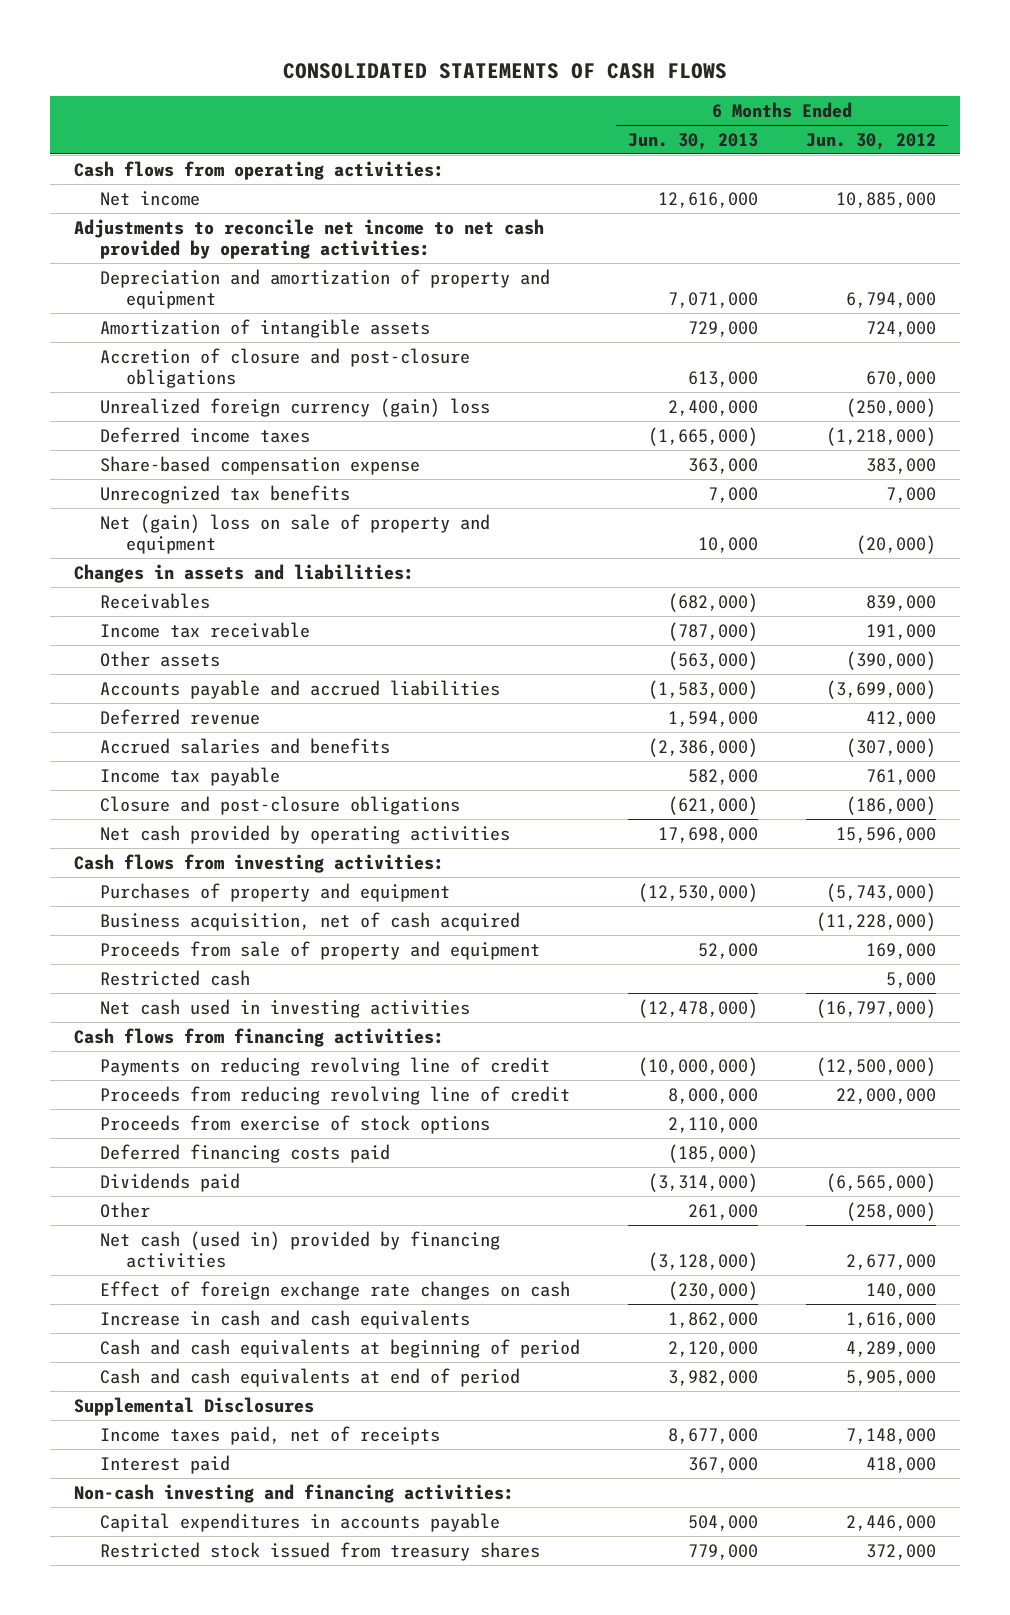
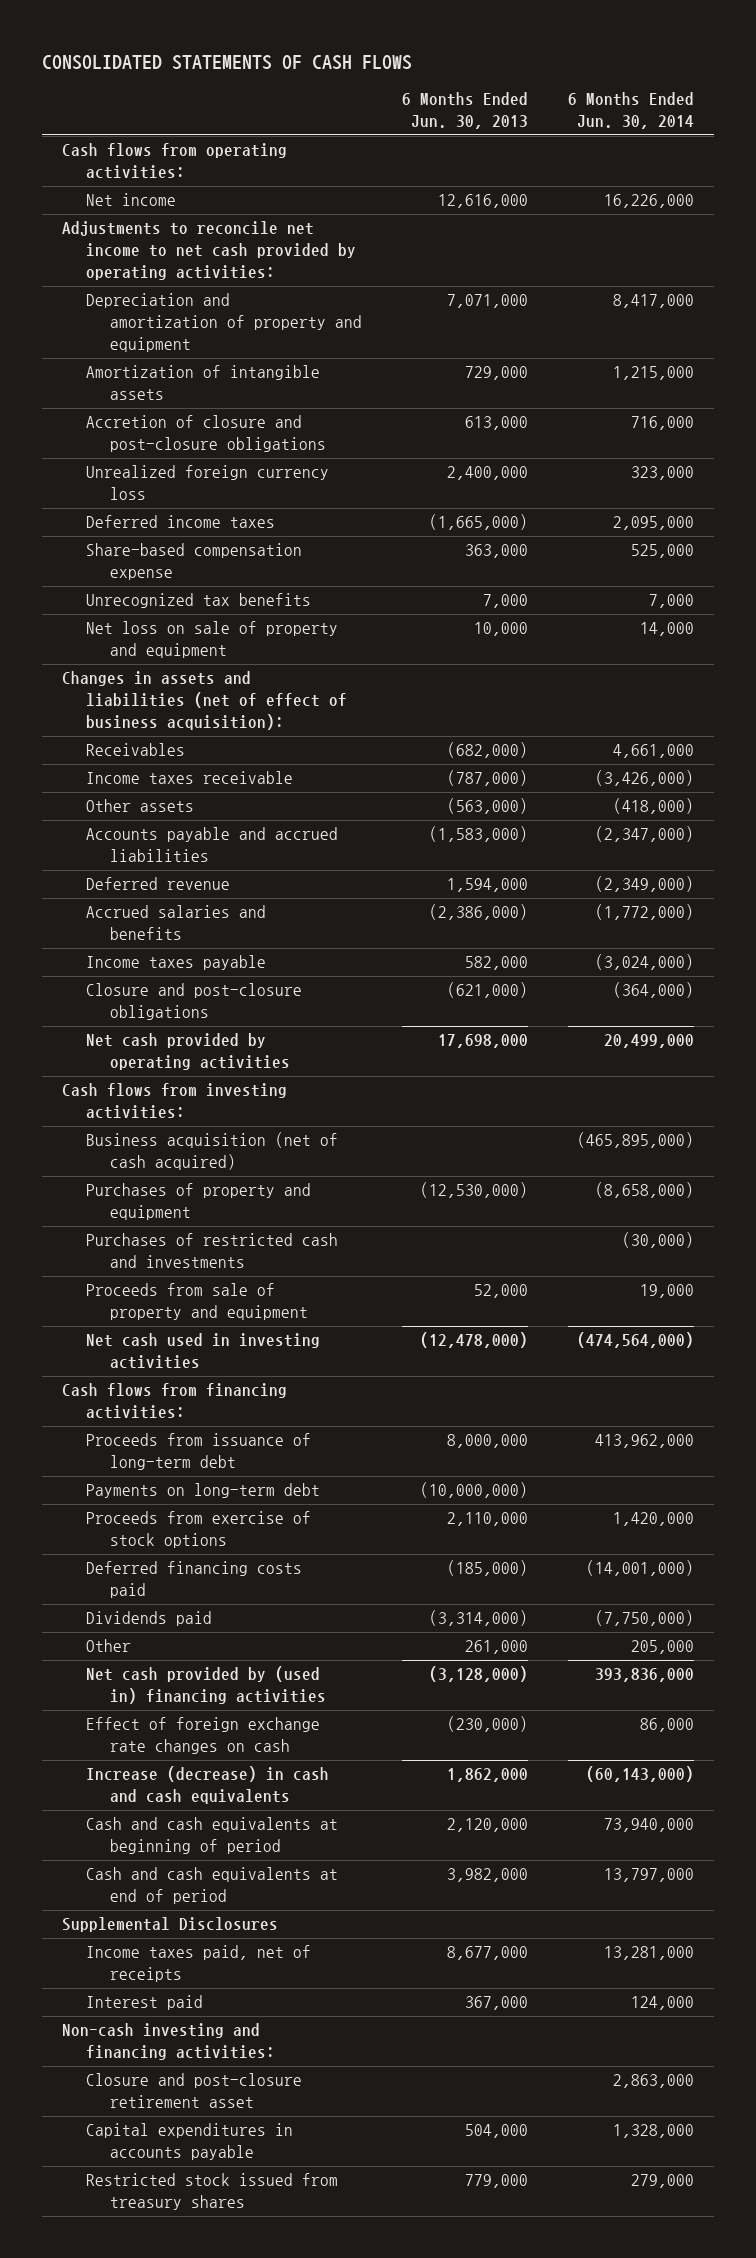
- | 6 Months Ended Jun. 30, 2013 | 6 Months Ended Jun. 30, 2012
+ | 6 Months Ended Jun. 30, 2013 | 6 Months Ended Jun. 30, 2014
- Unrealized foreign currency (gain) loss | 2,400,000 | (250,000)
+ Unrealized foreign currency loss | 2,400,000 | 323,000
- Net (gain) loss on sale of property and equipment | 10,000 | (20,000)
- Changes in assets and liabilities:
+ Net loss on sale of property and equipment | 10,000 | 14,000
+ Changes in assets and liabilities (net of effect of business acquisition):
- Income tax receivable | (787,000) | 191,000
+ Income taxes receivable | (787,000) | (3,426,000)
- Income tax payable | 582,000 | 761,000
+ Income taxes payable | 582,000 | (3,024,000)
+ Business acquisition (net of cash acquired) | | (465,895,000)
- Business acquisition, net of cash acquired | | (11,228,000)
+ Purchases of restricted cash and investments | | (30,000)
- Restricted cash | | 5,000
- Payments on reducing revolving line of credit | (10,000,000) | (12,500,000)
- Proceeds from reducing revolving line of credit | 8,000,000 | 22,000,000
+ Proceeds from issuance of long-term debt | 8,000,000 | 413,962,000
+ Payments on long-term debt | (10,000,000) |
- Net cash (used in) provided by financing activities | (3,128,000) | 2,677,000
+ Net cash provided by (used in) financing activities | (3,128,000) | 393,836,000
- Increase in cash and cash equivalents | 1,862,000 | 1,616,000
+ Increase (decrease) in cash and cash equivalents | 1,862,000 | (60,143,000)
+ Closure and post-closure retirement asset | | 2,863,000

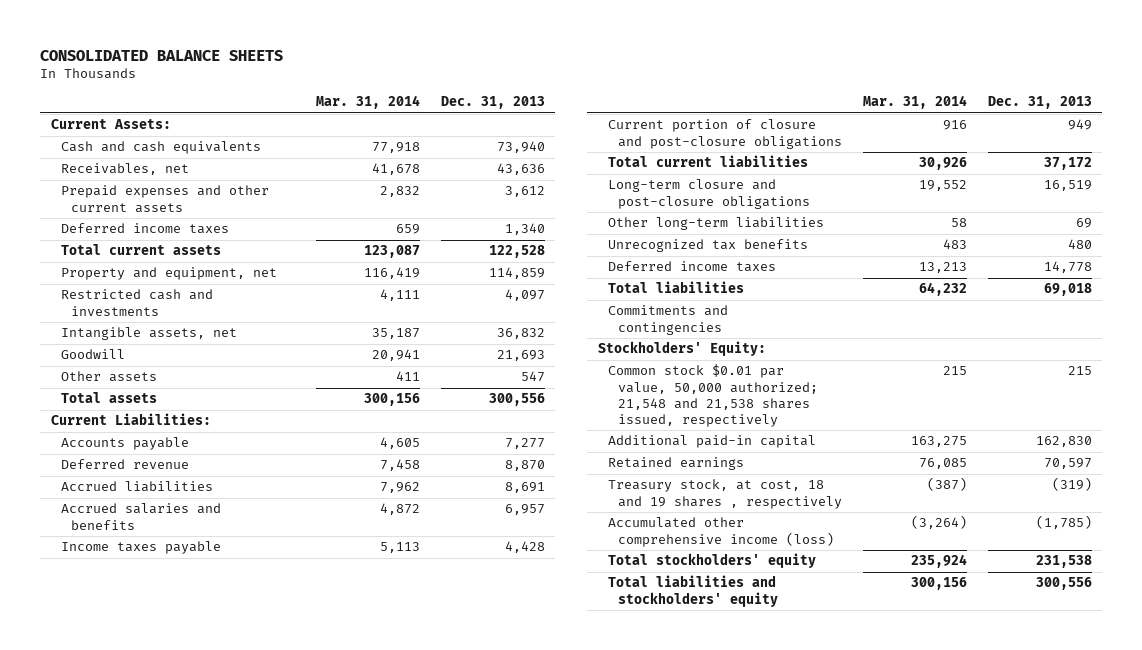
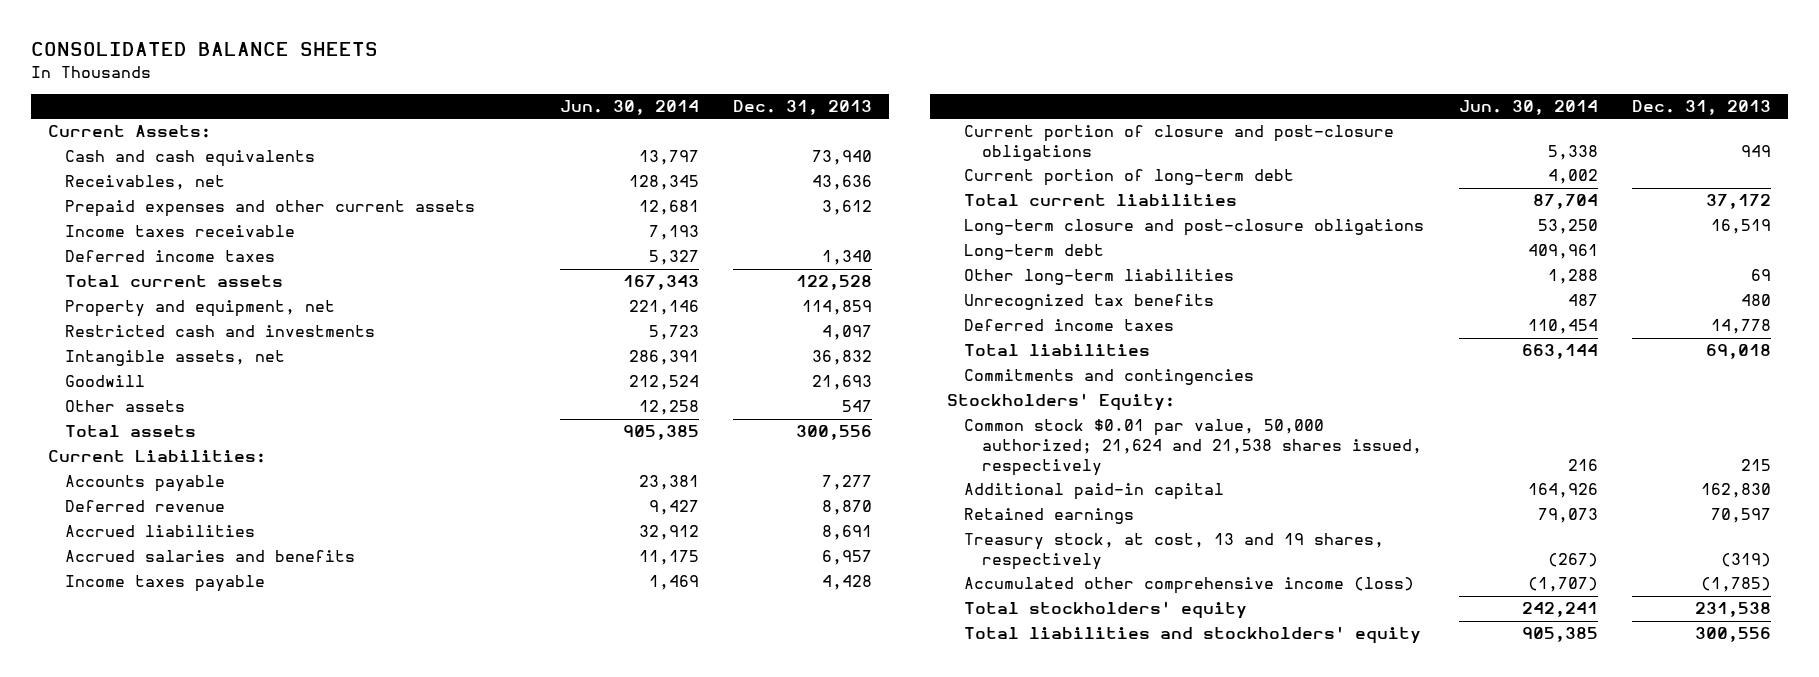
- | Mar. 31, 2014 | Dec. 31, 2013
+ | Jun. 30, 2014 | Dec. 31, 2013
+ Income taxes receivable | 7,193 |
+ Current portion of long-term debt | 4,002 |
+ Long-term debt | 409,961 |
- Common stock $0.01 par value, 50,000 authorized; 21,548 and 21,538 shares issued, respectively | 215 | 215
+ Common stock $0.01 par value, 50,000 authorized; 21,624 and 21,538 shares issued, respectively | 216 | 215
- Treasury stock, at cost, 18 and 19 shares , respectively | (387) | (319)
+ Treasury stock, at cost, 13 and 19 shares, respectively | (267) | (319)

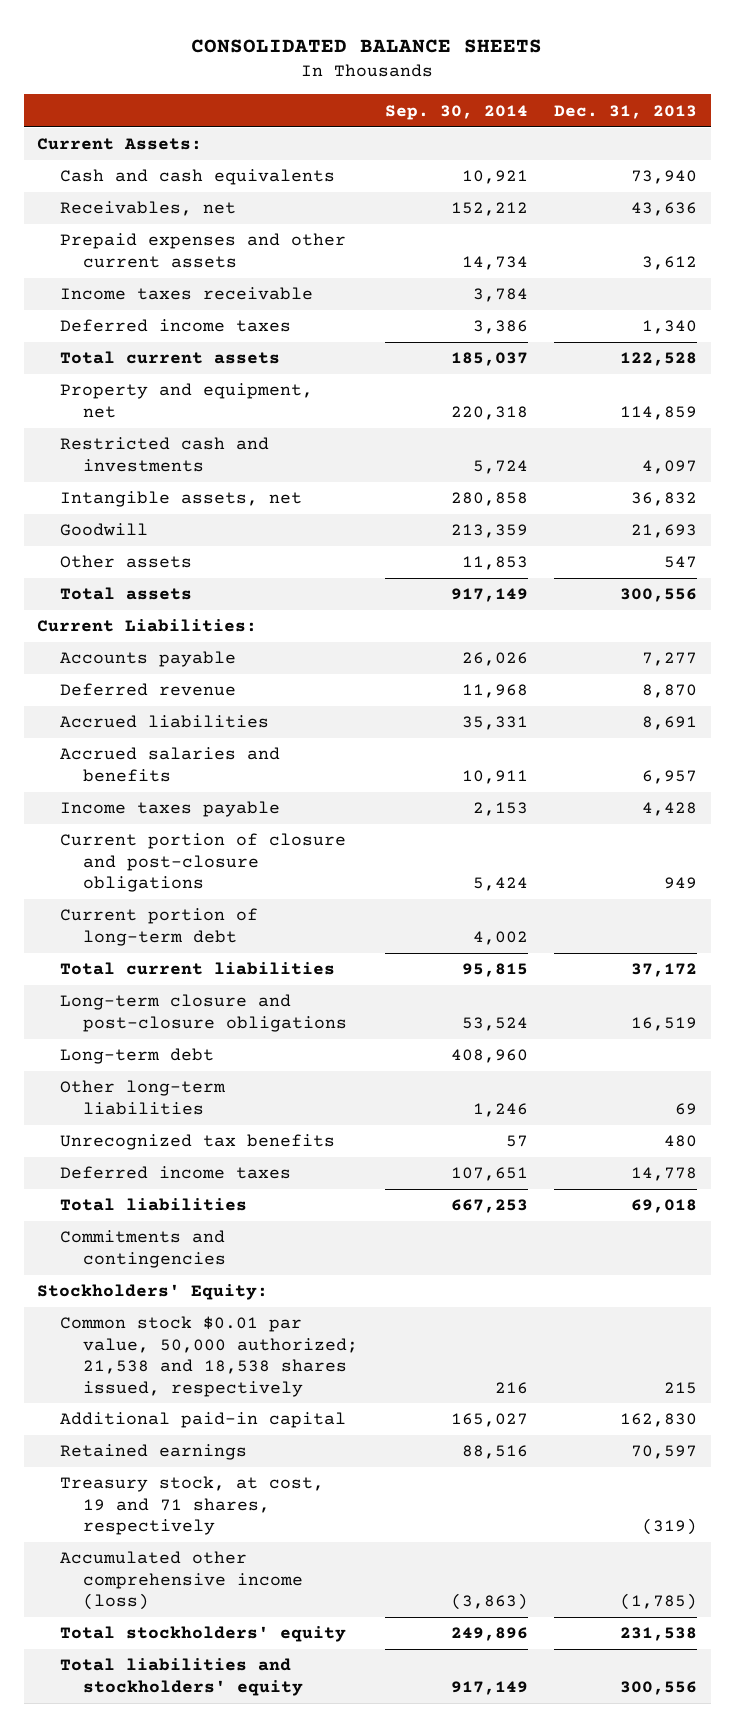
- | Jun. 30, 2014 | Dec. 31, 2013
+ | Sep. 30, 2014 | Dec. 31, 2013
- Common stock $0.01 par value, 50,000 authorized; 21,624 and 21,538 shares issued, respectively | 216 | 215
+ Common stock $0.01 par value, 50,000 authorized; 21,538 and 18,538 shares issued, respectively | 216 | 215
- Treasury stock, at cost, 13 and 19 shares, respectively | (267) | (319)
+ Treasury stock, at cost, 19 and 71 shares, respectively | | (319)

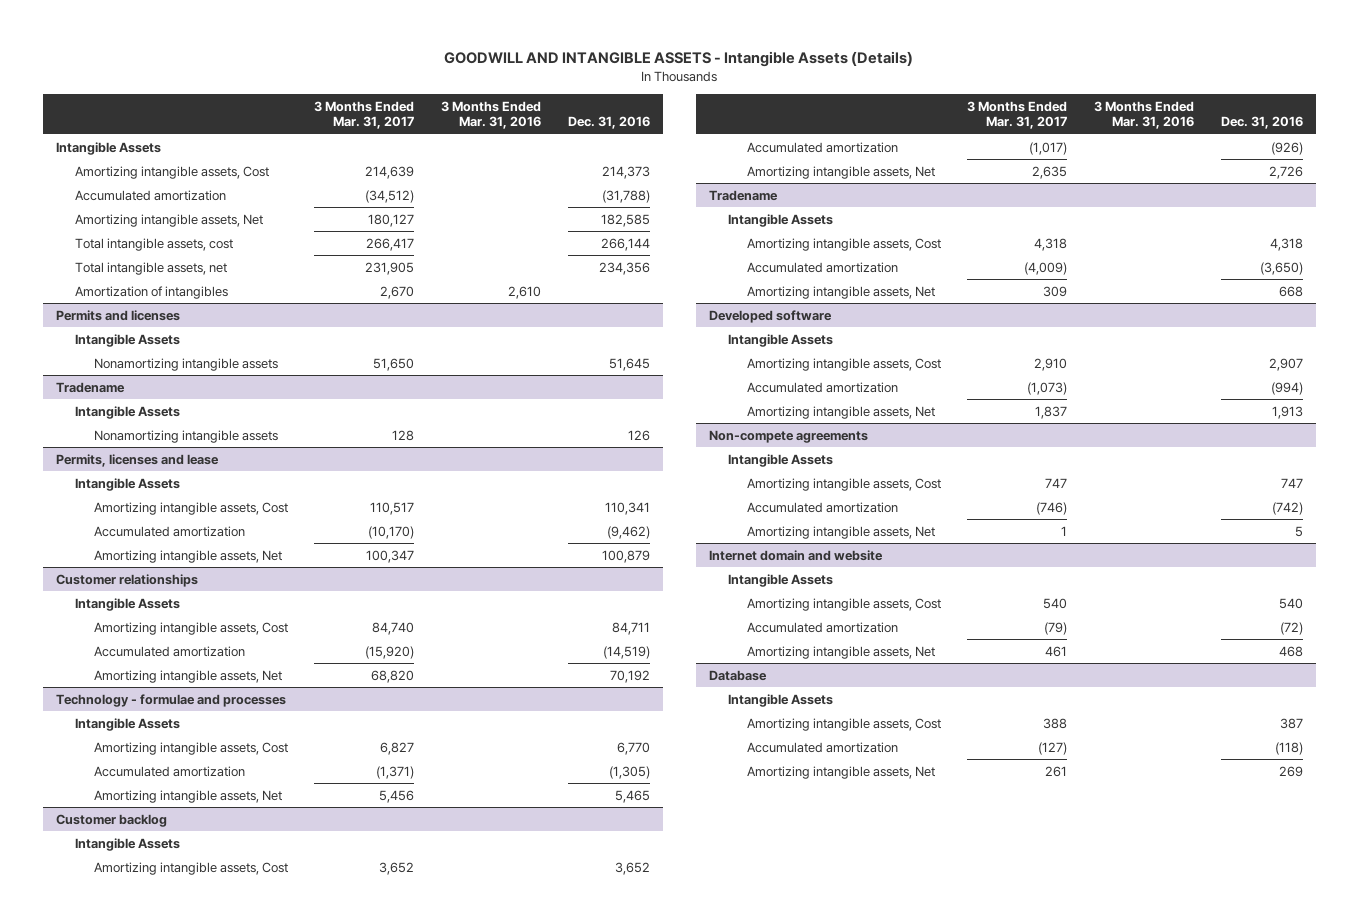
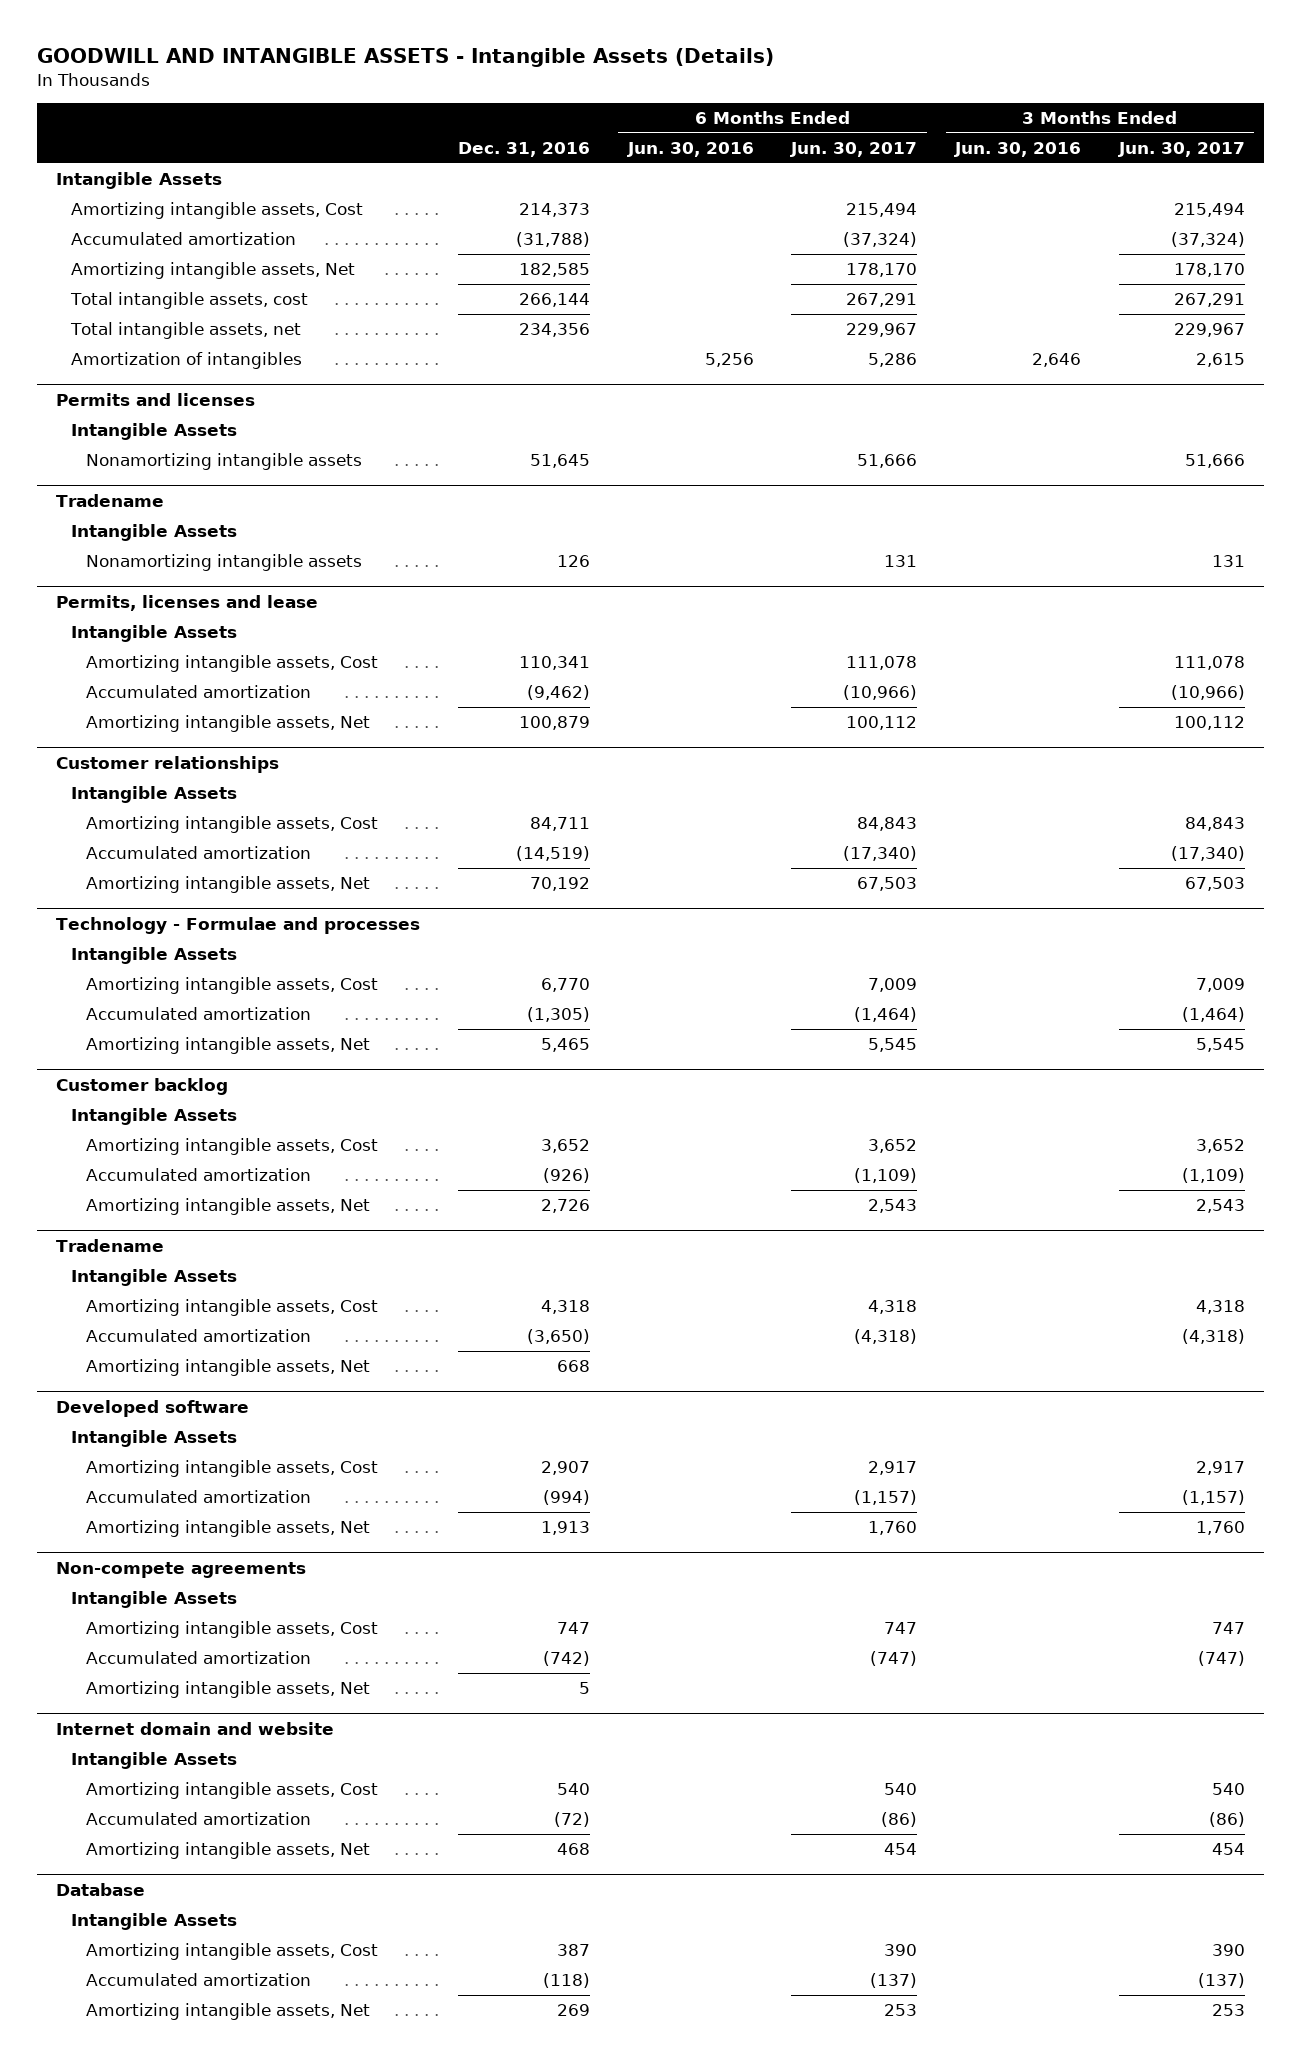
- | 3 Months Ended Mar. 31, 2017 | 3 Months Ended Mar. 31, 2016 | Dec. 31, 2016
+ | Dec. 31, 2016 | 6 Months Ended Jun. 30, 2016 | 6 Months Ended Jun. 30, 2017 | 3 Months Ended Jun. 30, 2016 | 3 Months Ended Jun. 30, 2017
- Technology - formulae and processes
+ Technology - Formulae and processes

